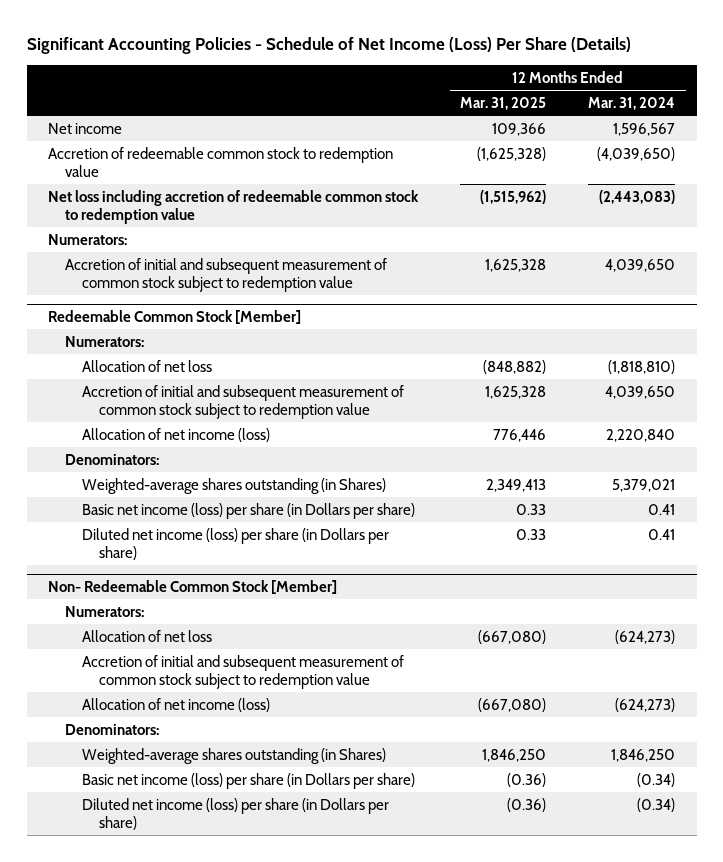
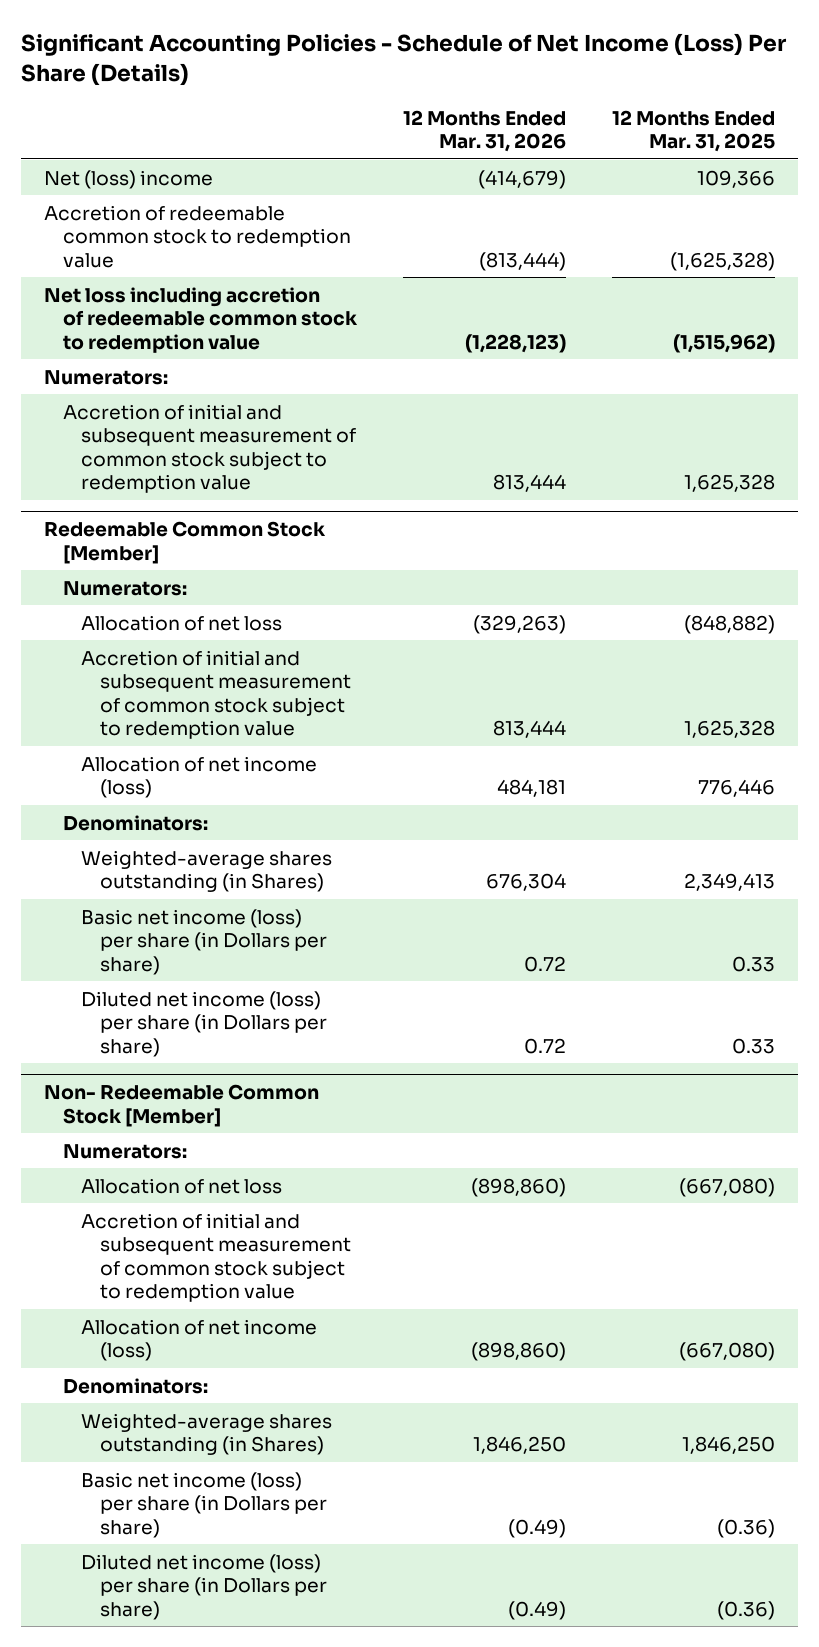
- | 12 Months Ended Mar. 31, 2025 | 12 Months Ended Mar. 31, 2024
+ | 12 Months Ended Mar. 31, 2026 | 12 Months Ended Mar. 31, 2025
- Net income | 109,366 | 1,596,567
+ Net (loss) income | (414,679) | 109,366

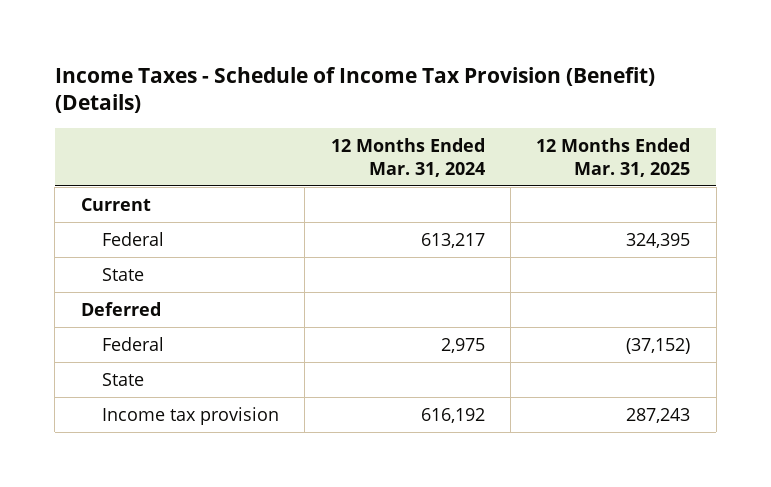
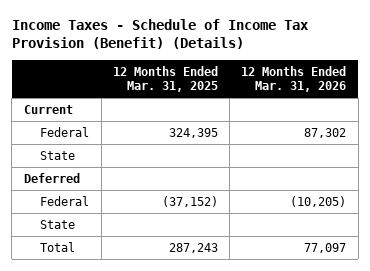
- | 12 Months Ended Mar. 31, 2024 | 12 Months Ended Mar. 31, 2025
+ | 12 Months Ended Mar. 31, 2025 | 12 Months Ended Mar. 31, 2026
- Income tax provision | 616,192 | 287,243
+ Total | 287,243 | 77,097

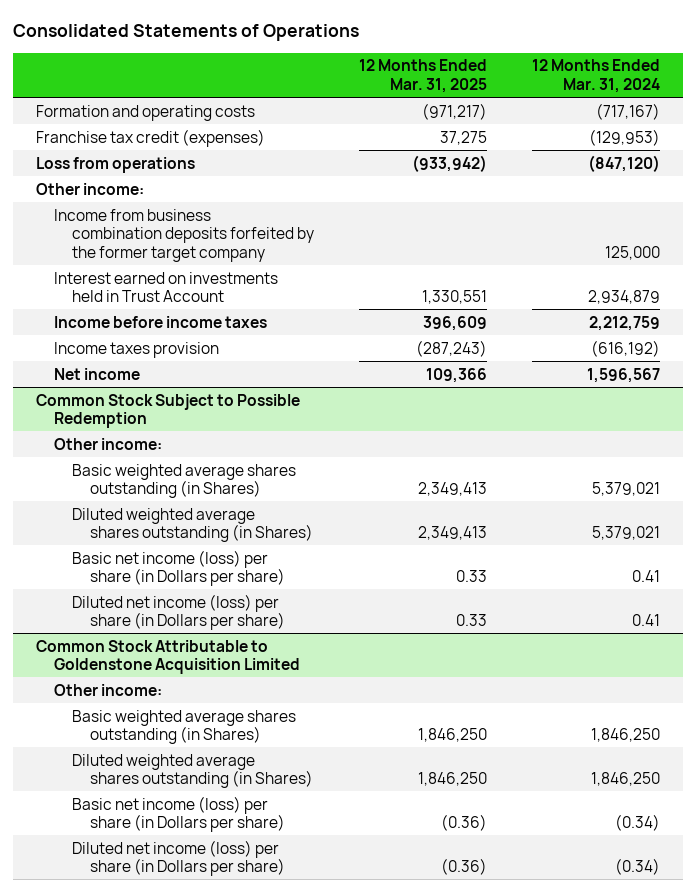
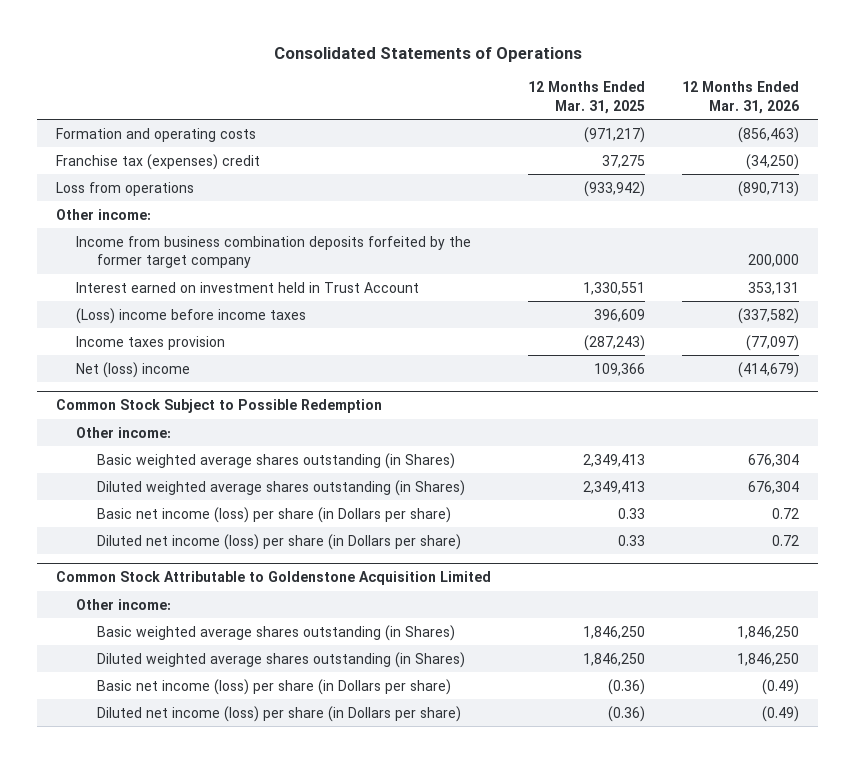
- | 12 Months Ended Mar. 31, 2025 | 12 Months Ended Mar. 31, 2024
+ | 12 Months Ended Mar. 31, 2025 | 12 Months Ended Mar. 31, 2026
- Franchise tax credit (expenses) | 37,275 | (129,953)
+ Franchise tax (expenses) credit | 37,275 | (34,250)
- Interest earned on investments held in Trust Account | 1,330,551 | 2,934,879
- Income before income taxes | 396,609 | 2,212,759
+ Interest earned on investment held in Trust Account | 1,330,551 | 353,131
+ (Loss) income before income taxes | 396,609 | (337,582)
- Net income | 109,366 | 1,596,567
+ Net (loss) income | 109,366 | (414,679)

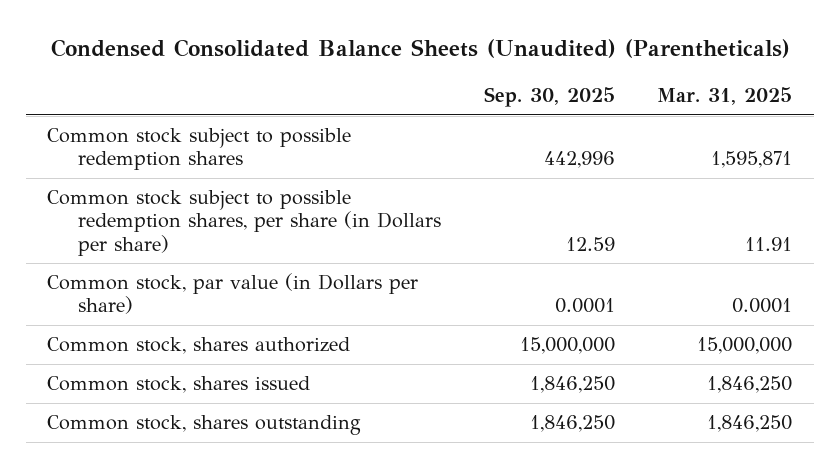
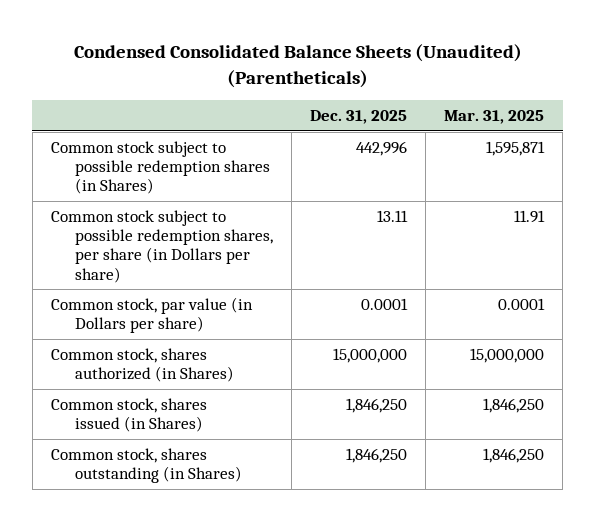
- | Sep. 30, 2025 | Mar. 31, 2025
+ | Dec. 31, 2025 | Mar. 31, 2025
- Common stock subject to possible redemption shares | 442,996 | 1,595,871
+ Common stock subject to possible redemption shares (in Shares) | 442,996 | 1,595,871
- Common stock, shares authorized | 15,000,000 | 15,000,000
- Common stock, shares issued | 1,846,250 | 1,846,250
- Common stock, shares outstanding | 1,846,250 | 1,846,250
+ Common stock, shares authorized (in Shares) | 15,000,000 | 15,000,000
+ Common stock, shares issued (in Shares) | 1,846,250 | 1,846,250
+ Common stock, shares outstanding (in Shares) | 1,846,250 | 1,846,250

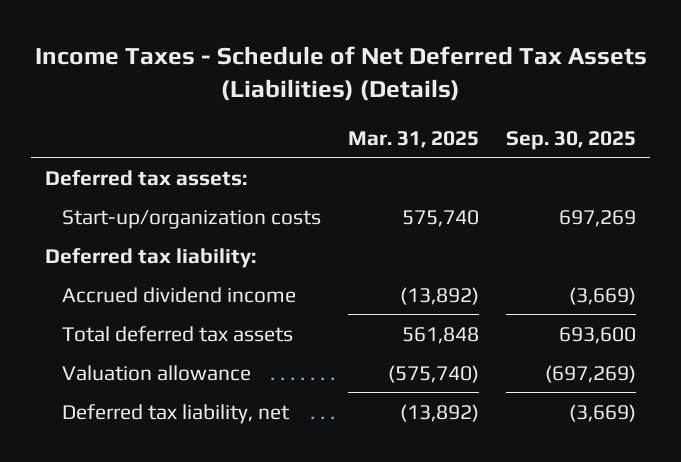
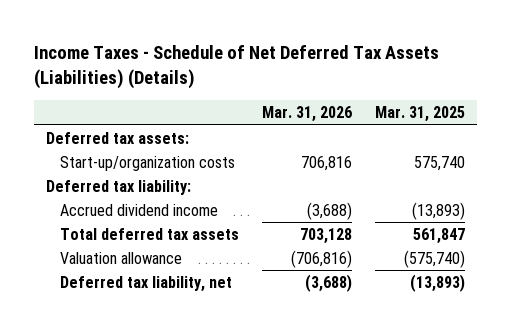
- | Mar. 31, 2025 | Sep. 30, 2025
+ | Mar. 31, 2026 | Mar. 31, 2025
- Accrued dividend income | (13,892) | (3,669)
- Total deferred tax assets | 561,848 | 693,600
+ Accrued dividend income | (3,688) | (13,893)
+ Total deferred tax assets | 703,128 | 561,847
- Deferred tax liability, net | (13,892) | (3,669)
+ Deferred tax liability, net | (3,688) | (13,893)

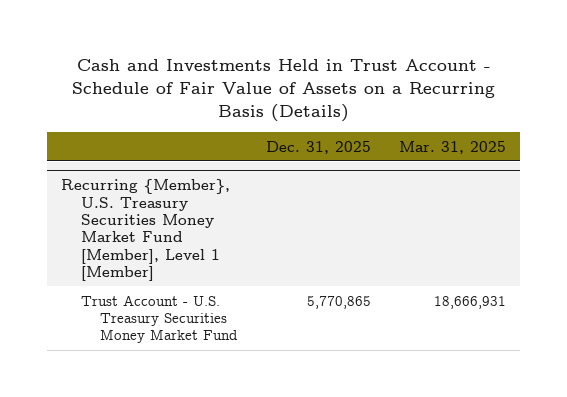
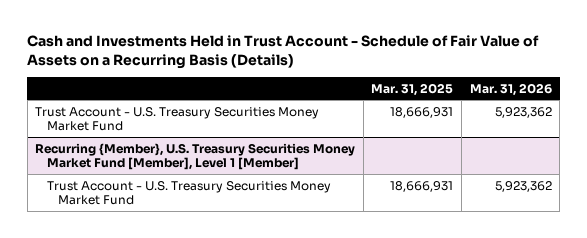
- | Dec. 31, 2025 | Mar. 31, 2025
+ | Mar. 31, 2025 | Mar. 31, 2026
+ Trust Account - U.S. Treasury Securities Money Market Fund | 18,666,931 | 5,923,362

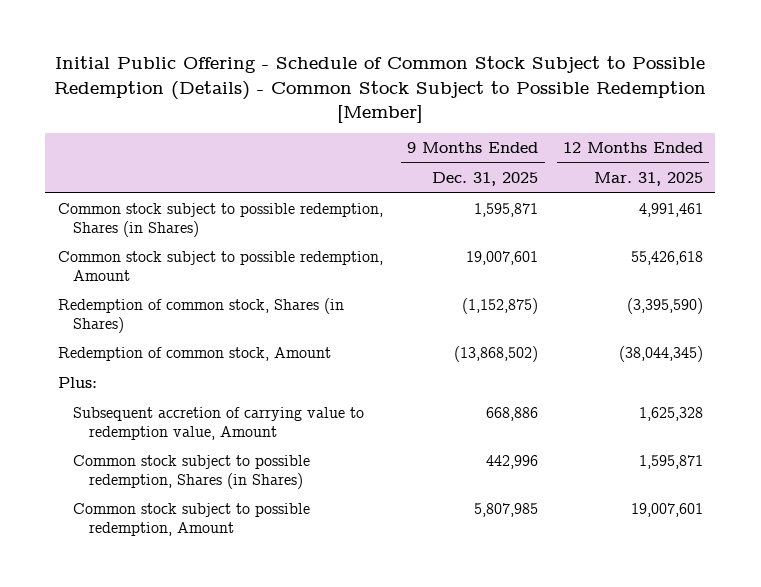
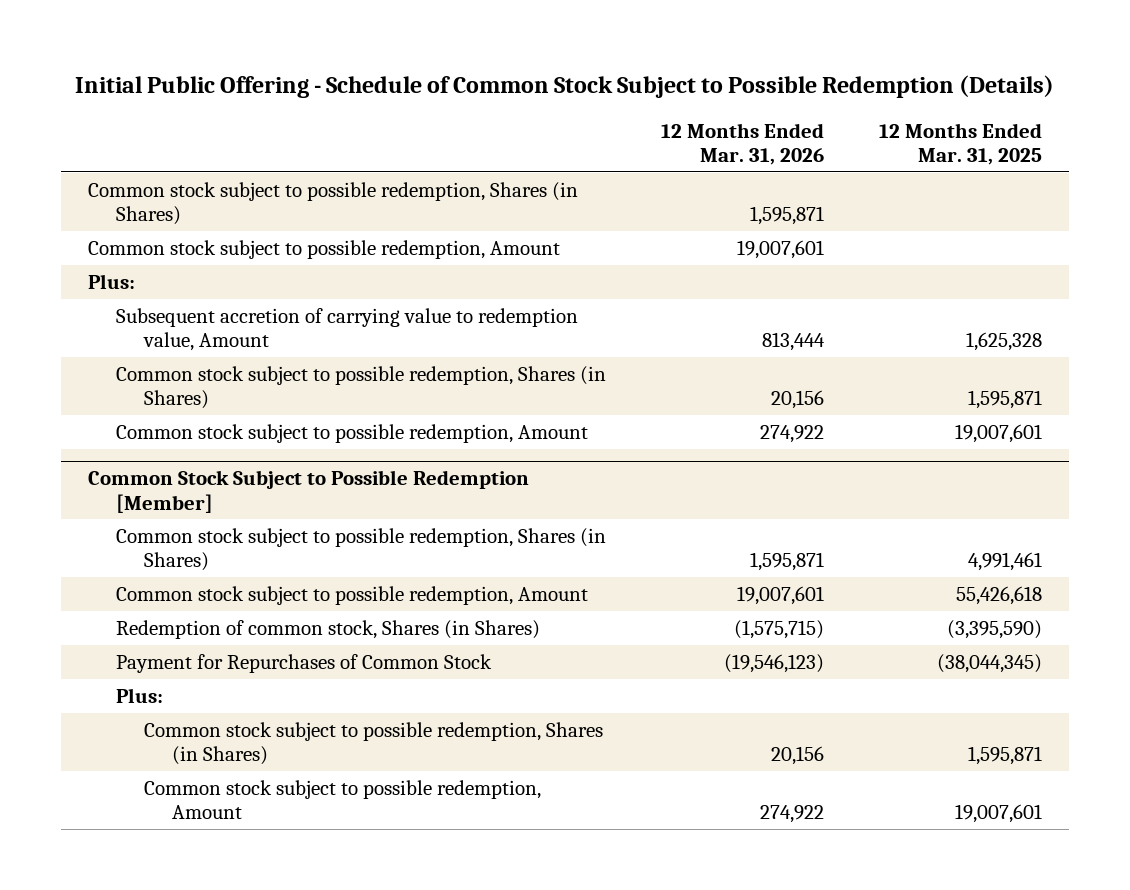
- Initial Public Offering - Schedule of Common Stock Subject to Possible Redemption (Details) - Common Stock Subject to Possible Redemption [Member]
+ Initial Public Offering - Schedule of Common Stock Subject to Possible Redemption (Details)
- | 9 Months Ended Dec. 31, 2025 | 12 Months Ended Mar. 31, 2025
+ | 12 Months Ended Mar. 31, 2026 | 12 Months Ended Mar. 31, 2025
+ Common stock subject to possible redemption, Shares (in Shares) | 1,595,871 |
+ Common stock subject to possible redemption, Amount | 19,007,601 |
+ Plus:
moved up: Subsequent accretion of carrying value to redemption value, Amount | 813,444 | 1,625,328
+ Common stock subject to possible redemption, Shares (in Shares) | 20,156 | 1,595,871
+ Common stock subject to possible redemption, Amount | 274,922 | 19,007,601
+ Common Stock Subject to Possible Redemption [Member]
- Redemption of common stock, Amount | (13,868,502) | (38,044,345)
+ Payment for Repurchases of Common Stock | (19,546,123) | (38,044,345)

